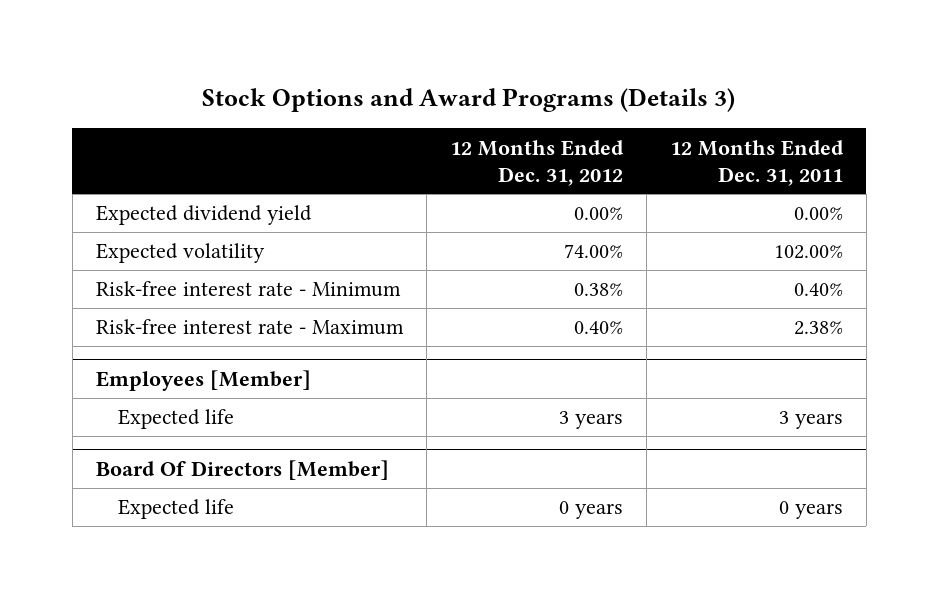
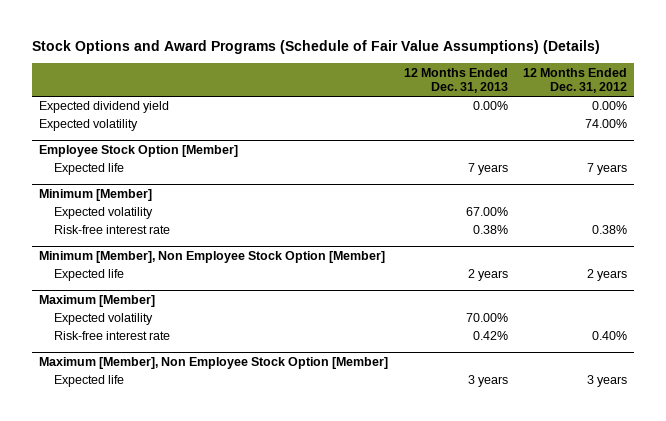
- Stock Options and Award Programs (Details 3)
+ Stock Options and Award Programs (Schedule of Fair Value Assumptions) (Details)
- | 12 Months Ended Dec. 31, 2012 | 12 Months Ended Dec. 31, 2011
+ | 12 Months Ended Dec. 31, 2013 | 12 Months Ended Dec. 31, 2012
- Risk-free interest rate - Minimum | 0.38% | 0.40%
- Risk-free interest rate - Maximum | 0.40% | 2.38%
- Employees [Member]
+ Employee Stock Option [Member]
+ Expected life | 7 years | 7 years
+ Minimum [Member]
+ Expected volatility | 67.00% |
+ Risk-free interest rate | 0.38% | 0.38%
+ Minimum [Member], Non Employee Stock Option [Member]
+ Expected life | 2 years | 2 years
+ Maximum [Member]
+ Expected volatility | 70.00% |
+ Risk-free interest rate | 0.42% | 0.40%
+ Maximum [Member], Non Employee Stock Option [Member]
- Board Of Directors [Member]
- Expected life | 0 years | 0 years

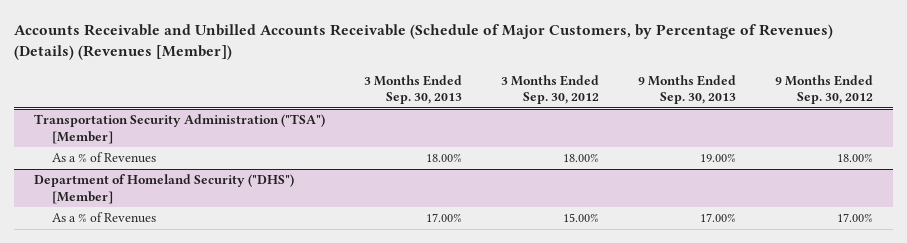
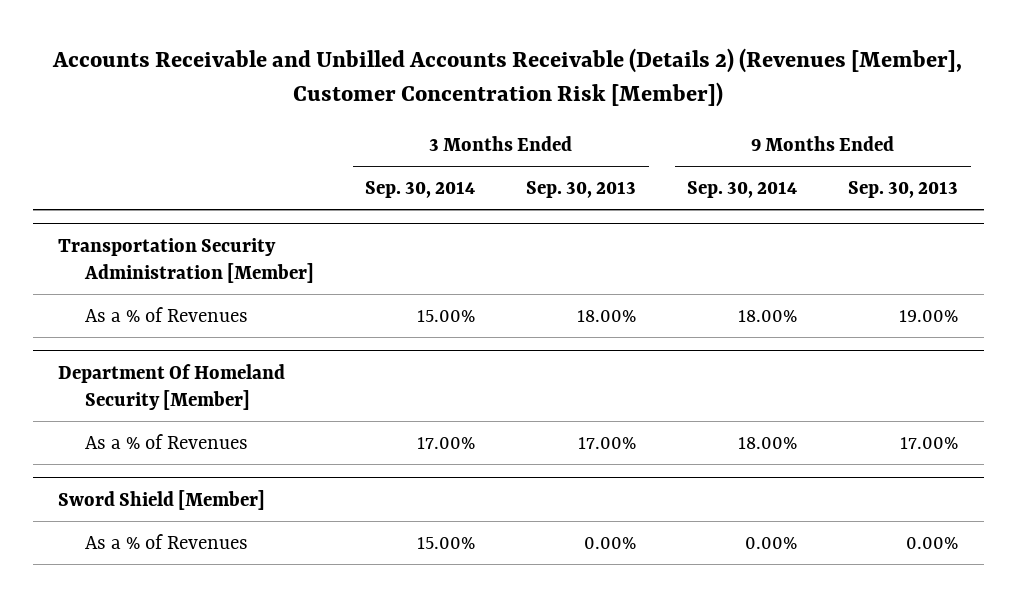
- Accounts Receivable and Unbilled Accounts Receivable (Schedule of Major Customers, by Percentage of Revenues) (Details) (Revenues [Member])
+ Accounts Receivable and Unbilled Accounts Receivable (Details 2) (Revenues [Member], Customer Concentration Risk [Member])
- | 3 Months Ended Sep. 30, 2013 | 3 Months Ended Sep. 30, 2012 | 9 Months Ended Sep. 30, 2013 | 9 Months Ended Sep. 30, 2012
+ | 3 Months Ended Sep. 30, 2014 | 3 Months Ended Sep. 30, 2013 | 9 Months Ended Sep. 30, 2014 | 9 Months Ended Sep. 30, 2013
- Transportation Security Administration ("TSA") [Member]
+ Transportation Security Administration [Member]
- Department of Homeland Security ("DHS") [Member]
+ Department Of Homeland Security [Member]
+ Sword Shield [Member]
+ As a % of Revenues | 15.00% | 0.00% | 0.00% | 0.00%

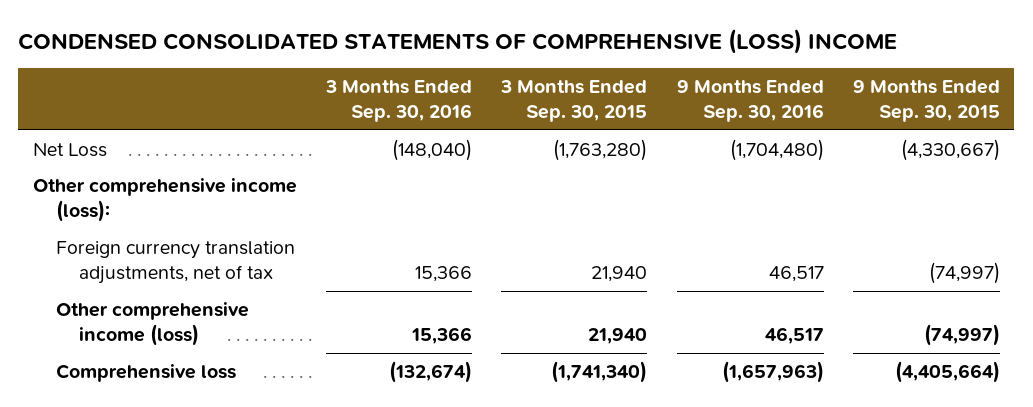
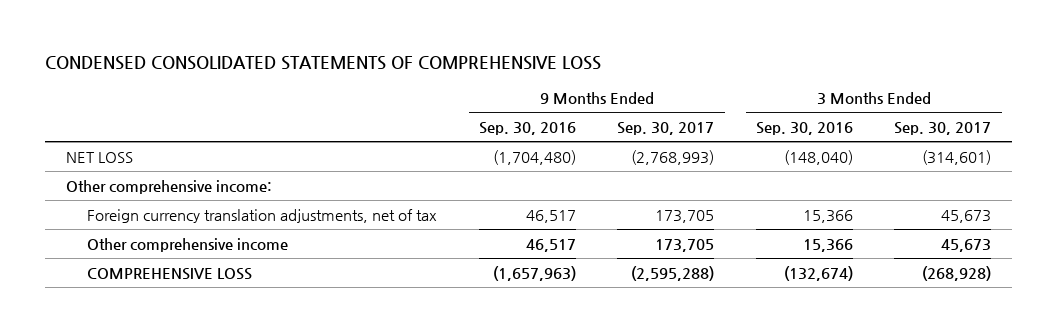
- CONDENSED CONSOLIDATED STATEMENTS OF COMPREHENSIVE (LOSS) INCOME
+ CONDENSED CONSOLIDATED STATEMENTS OF COMPREHENSIVE LOSS
- | 3 Months Ended Sep. 30, 2016 | 3 Months Ended Sep. 30, 2015 | 9 Months Ended Sep. 30, 2016 | 9 Months Ended Sep. 30, 2015
+ | 9 Months Ended Sep. 30, 2016 | 9 Months Ended Sep. 30, 2017 | 3 Months Ended Sep. 30, 2016 | 3 Months Ended Sep. 30, 2017
- Net Loss | (148,040) | (1,763,280) | (1,704,480) | (4,330,667)
- Other comprehensive income (loss):
+ NET LOSS | (1,704,480) | (2,768,993) | (148,040) | (314,601)
+ Other comprehensive income:
- Other comprehensive income (loss) | 15,366 | 21,940 | 46,517 | (74,997)
- Comprehensive loss | (132,674) | (1,741,340) | (1,657,963) | (4,405,664)
+ Other comprehensive income | 46,517 | 173,705 | 15,366 | 45,673
+ COMPREHENSIVE LOSS | (1,657,963) | (2,595,288) | (132,674) | (268,928)

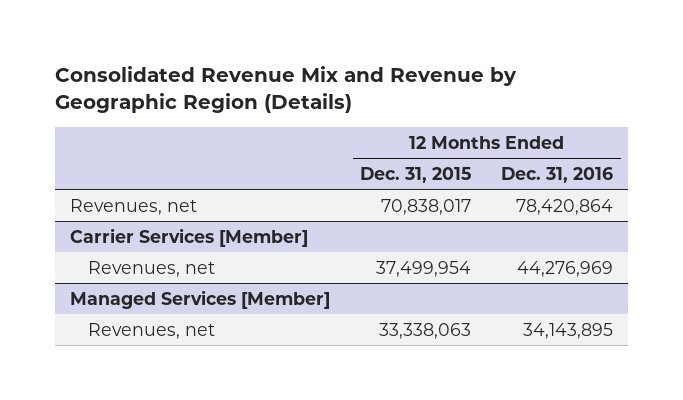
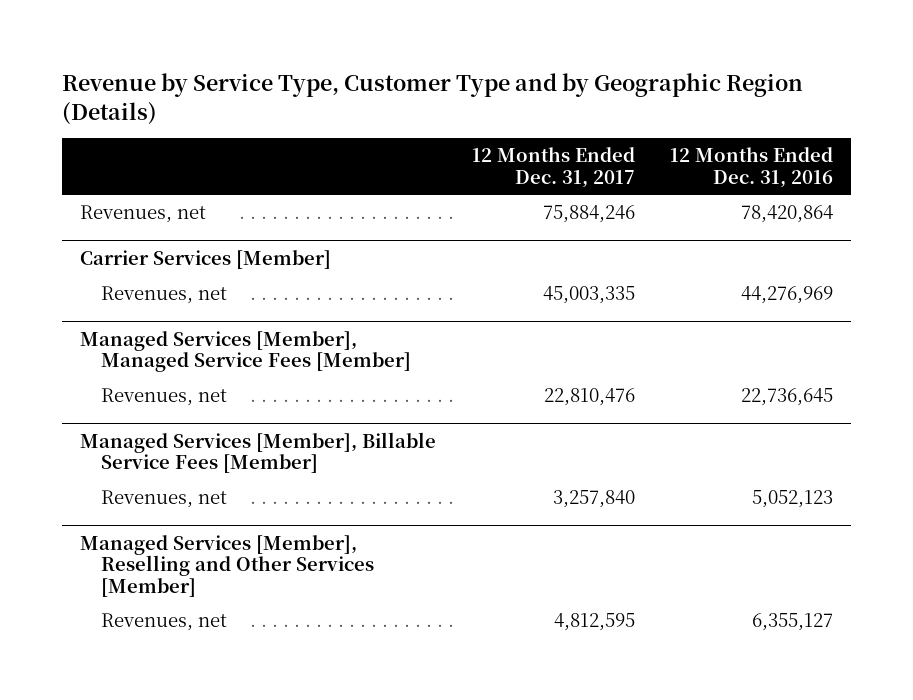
- Consolidated Revenue Mix and Revenue by Geographic Region (Details)
+ Revenue by Service Type, Customer Type and by Geographic Region (Details)
- | 12 Months Ended Dec. 31, 2015 | 12 Months Ended Dec. 31, 2016
+ | 12 Months Ended Dec. 31, 2017 | 12 Months Ended Dec. 31, 2016
- Managed Services [Member]
- Revenues, net | 33,338,063 | 34,143,895
+ Managed Services [Member], Managed Service Fees [Member]
+ Revenues, net | 22,810,476 | 22,736,645
+ Managed Services [Member], Billable Service Fees [Member]
+ Revenues, net | 3,257,840 | 5,052,123
+ Managed Services [Member], Reselling and Other Services [Member]
+ Revenues, net | 4,812,595 | 6,355,127

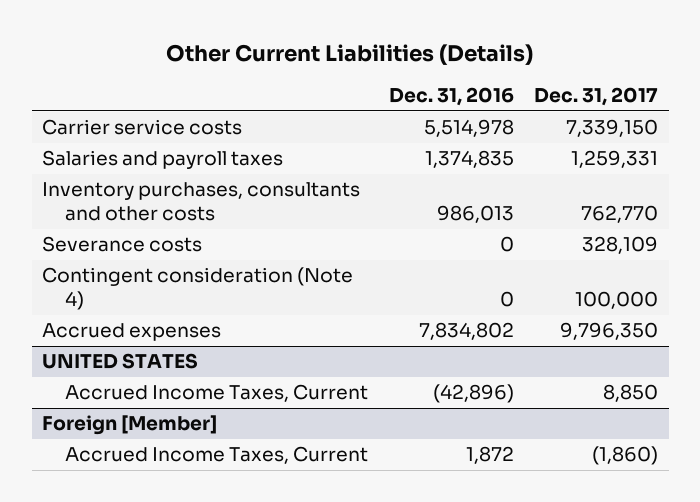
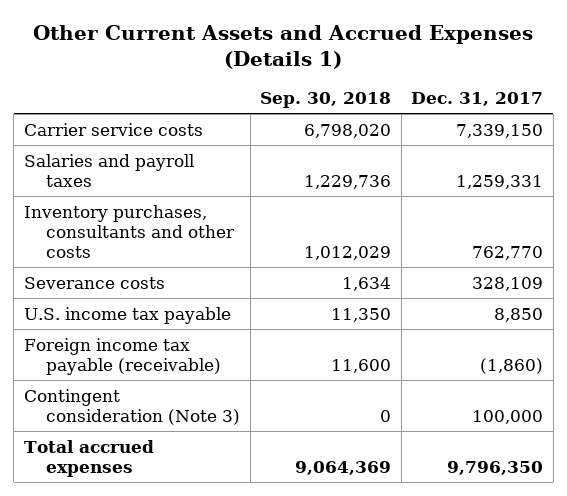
- Other Current Liabilities (Details)
+ Other Current Assets and Accrued Expenses (Details 1)
- | Dec. 31, 2016 | Dec. 31, 2017
+ | Sep. 30, 2018 | Dec. 31, 2017
- Contingent consideration (Note 4) | 0 | 100,000
- Accrued expenses | 7,834,802 | 9,796,350
- UNITED STATES
- Accrued Income Taxes, Current | (42,896) | 8,850
- Foreign [Member]
- Accrued Income Taxes, Current | 1,872 | (1,860)
+ U.S. income tax payable | 11,350 | 8,850
+ Foreign income tax payable (receivable) | 11,600 | (1,860)
+ Contingent consideration (Note 3) | 0 | 100,000
+ Total accrued expenses | 9,064,369 | 9,796,350

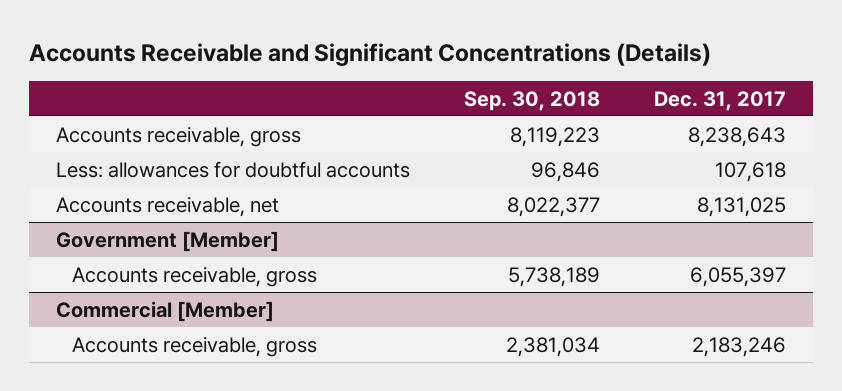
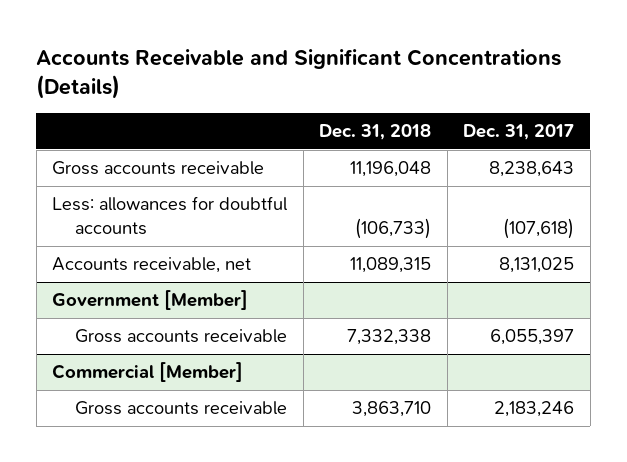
- | Sep. 30, 2018 | Dec. 31, 2017
+ | Dec. 31, 2018 | Dec. 31, 2017
- Accounts receivable, gross | 8,119,223 | 8,238,643
- Less: allowances for doubtful accounts | 96,846 | 107,618
+ Gross accounts receivable | 11,196,048 | 8,238,643
+ Less: allowances for doubtful accounts | (106,733) | (107,618)
@ Government [Member]
- Accounts receivable, gross | 5,738,189 | 6,055,397
+ Gross accounts receivable | 7,332,338 | 6,055,397
@ Commercial [Member]
- Accounts receivable, gross | 2,381,034 | 2,183,246
+ Gross accounts receivable | 3,863,710 | 2,183,246

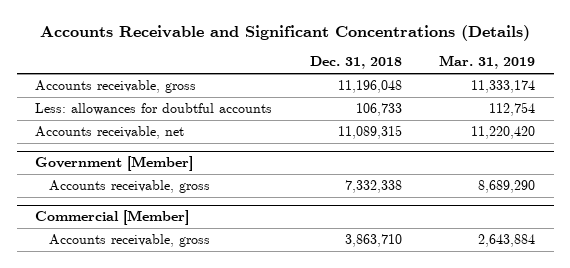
- | Dec. 31, 2018 | Dec. 31, 2017
+ | Dec. 31, 2018 | Mar. 31, 2019
- Gross accounts receivable | 11,196,048 | 8,238,643
- Less: allowances for doubtful accounts | (106,733) | (107,618)
+ Accounts receivable, gross | 11,196,048 | 11,333,174
+ Less: allowances for doubtful accounts | 106,733 | 112,754
@ Government [Member]
- Gross accounts receivable | 7,332,338 | 6,055,397
+ Accounts receivable, gross | 7,332,338 | 8,689,290
@ Commercial [Member]
- Gross accounts receivable | 3,863,710 | 2,183,246
+ Accounts receivable, gross | 3,863,710 | 2,643,884

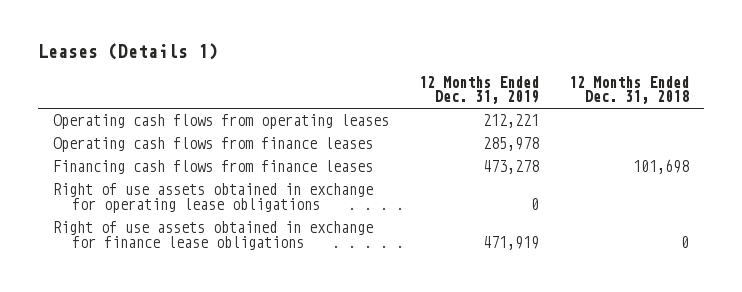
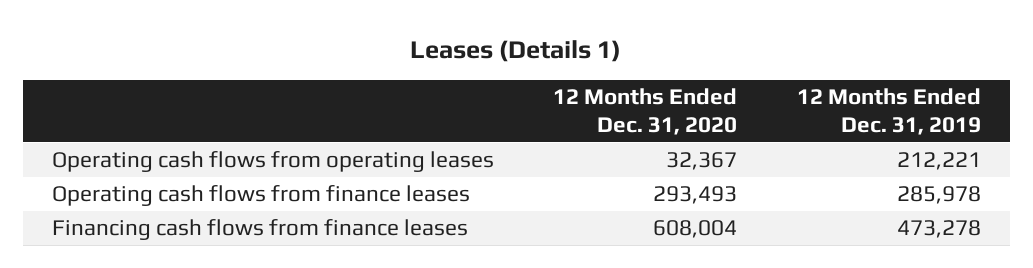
- | 12 Months Ended Dec. 31, 2019 | 12 Months Ended Dec. 31, 2018
+ | 12 Months Ended Dec. 31, 2020 | 12 Months Ended Dec. 31, 2019
- Right of use assets obtained in exchange for operating lease obligations | 0 |
- Right of use assets obtained in exchange for finance lease obligations | 471,919 | 0

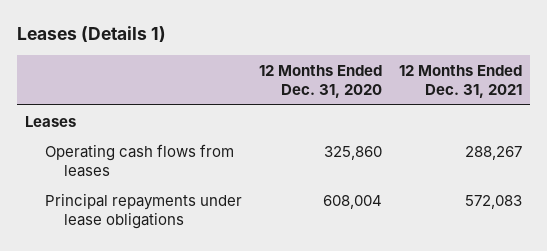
- | 12 Months Ended Dec. 31, 2020 | 12 Months Ended Dec. 31, 2019
+ | 12 Months Ended Dec. 31, 2020 | 12 Months Ended Dec. 31, 2021
- Operating cash flows from operating leases | 32,367 | 212,221
- Operating cash flows from finance leases | 293,493 | 285,978
- Financing cash flows from finance leases | 608,004 | 473,278
+ Leases
+ Operating cash flows from leases | 325,860 | 288,267
+ Principal repayments under lease obligations | 608,004 | 572,083

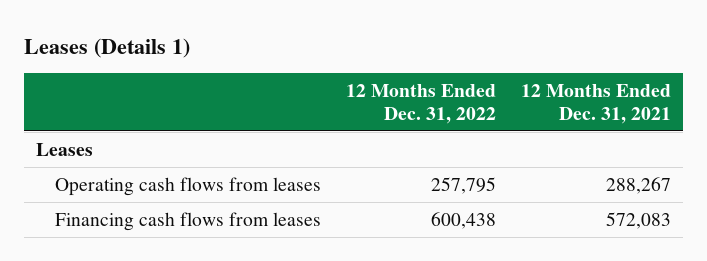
- | 12 Months Ended Dec. 31, 2020 | 12 Months Ended Dec. 31, 2021
+ | 12 Months Ended Dec. 31, 2022 | 12 Months Ended Dec. 31, 2021
- Principal repayments under lease obligations | 608,004 | 572,083
+ Financing cash flows from leases | 600,438 | 572,083

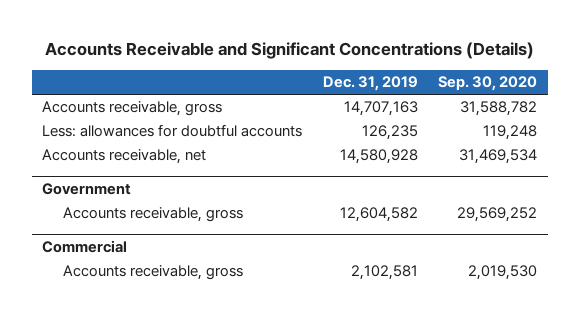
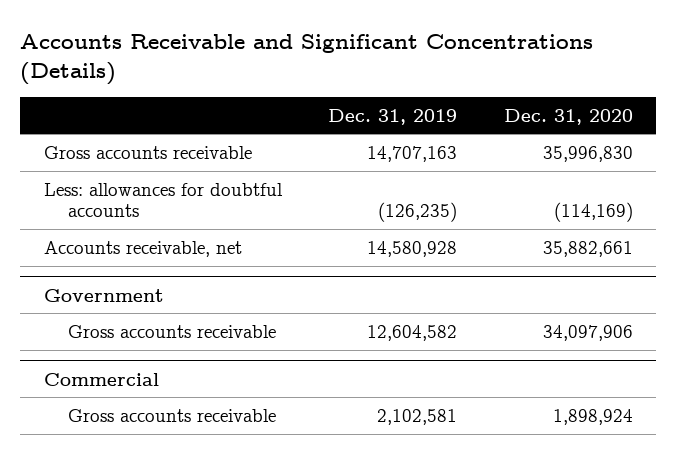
- | Dec. 31, 2019 | Sep. 30, 2020
+ | Dec. 31, 2019 | Dec. 31, 2020
- Accounts receivable, gross | 14,707,163 | 31,588,782
- Less: allowances for doubtful accounts | 126,235 | 119,248
+ Gross accounts receivable | 14,707,163 | 35,996,830
+ Less: allowances for doubtful accounts | (126,235) | (114,169)
@ Government
- Accounts receivable, gross | 12,604,582 | 29,569,252
+ Gross accounts receivable | 12,604,582 | 34,097,906
@ Commercial
- Accounts receivable, gross | 2,102,581 | 2,019,530
+ Gross accounts receivable | 2,102,581 | 1,898,924

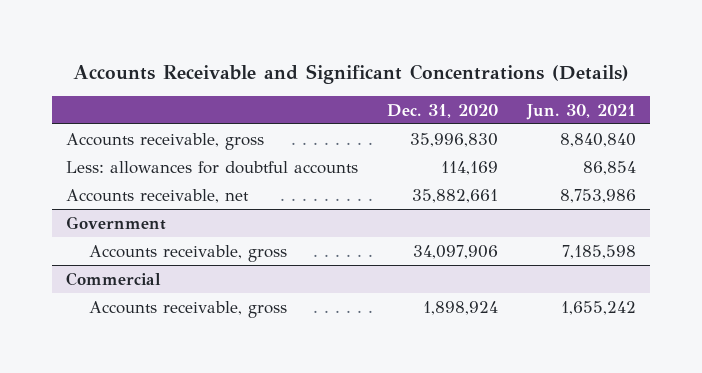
- | Dec. 31, 2019 | Dec. 31, 2020
+ | Dec. 31, 2020 | Jun. 30, 2021
- Gross accounts receivable | 14,707,163 | 35,996,830
- Less: allowances for doubtful accounts | (126,235) | (114,169)
+ Accounts receivable, gross | 35,996,830 | 8,840,840
+ Less: allowances for doubtful accounts | 114,169 | 86,854
@ Government
- Gross accounts receivable | 12,604,582 | 34,097,906
+ Accounts receivable, gross | 34,097,906 | 7,185,598
@ Commercial
- Gross accounts receivable | 2,102,581 | 1,898,924
+ Accounts receivable, gross | 1,898,924 | 1,655,242

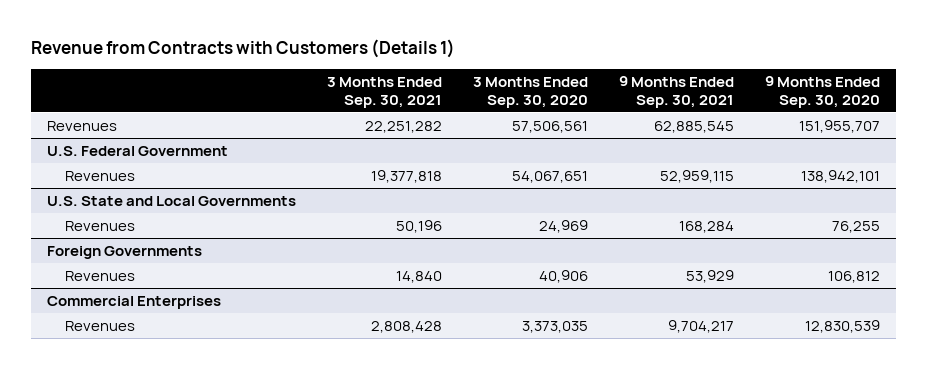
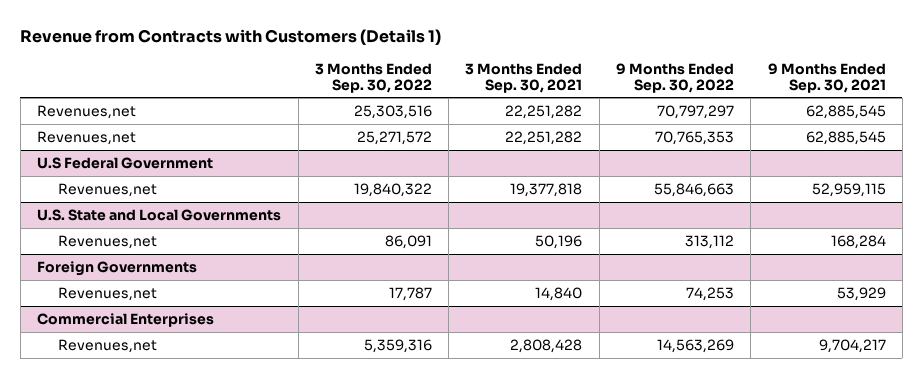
- | 3 Months Ended Sep. 30, 2021 | 3 Months Ended Sep. 30, 2020 | 9 Months Ended Sep. 30, 2021 | 9 Months Ended Sep. 30, 2020
+ | 3 Months Ended Sep. 30, 2022 | 3 Months Ended Sep. 30, 2021 | 9 Months Ended Sep. 30, 2022 | 9 Months Ended Sep. 30, 2021
- Revenues | 22,251,282 | 57,506,561 | 62,885,545 | 151,955,707
- U.S. Federal Government
- Revenues | 19,377,818 | 54,067,651 | 52,959,115 | 138,942,101
+ Revenues,net | 25,303,516 | 22,251,282 | 70,797,297 | 62,885,545
+ Revenues,net | 25,271,572 | 22,251,282 | 70,765,353 | 62,885,545
+ U.S Federal Government
+ Revenues,net | 19,840,322 | 19,377,818 | 55,846,663 | 52,959,115
@ U.S. State and Local Governments
- Revenues | 50,196 | 24,969 | 168,284 | 76,255
+ Revenues,net | 86,091 | 50,196 | 313,112 | 168,284
@ Foreign Governments
- Revenues | 14,840 | 40,906 | 53,929 | 106,812
+ Revenues,net | 17,787 | 14,840 | 74,253 | 53,929
@ Commercial Enterprises
- Revenues | 2,808,428 | 3,373,035 | 9,704,217 | 12,830,539
+ Revenues,net | 5,359,316 | 2,808,428 | 14,563,269 | 9,704,217

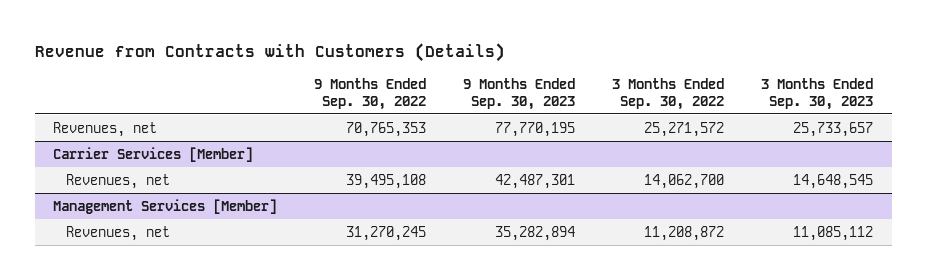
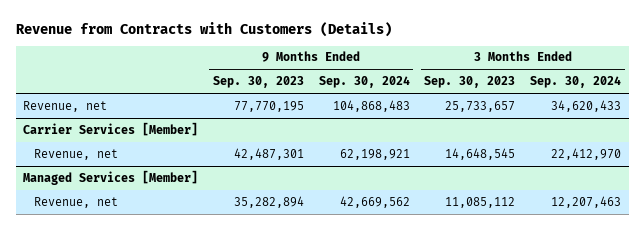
- | 9 Months Ended Sep. 30, 2022 | 9 Months Ended Sep. 30, 2023 | 3 Months Ended Sep. 30, 2022 | 3 Months Ended Sep. 30, 2023
+ | 9 Months Ended Sep. 30, 2023 | 9 Months Ended Sep. 30, 2024 | 3 Months Ended Sep. 30, 2023 | 3 Months Ended Sep. 30, 2024
- Revenues, net | 70,765,353 | 77,770,195 | 25,271,572 | 25,733,657
+ Revenue, net | 77,770,195 | 104,868,483 | 25,733,657 | 34,620,433
@ Carrier Services [Member]
- Revenues, net | 39,495,108 | 42,487,301 | 14,062,700 | 14,648,545
- Management Services [Member]
- Revenues, net | 31,270,245 | 35,282,894 | 11,208,872 | 11,085,112
@ Carrier Services [Member]
+ Revenue, net | 42,487,301 | 62,198,921 | 14,648,545 | 22,412,970
+ Managed Services [Member]
+ Revenue, net | 35,282,894 | 42,669,562 | 11,085,112 | 12,207,463

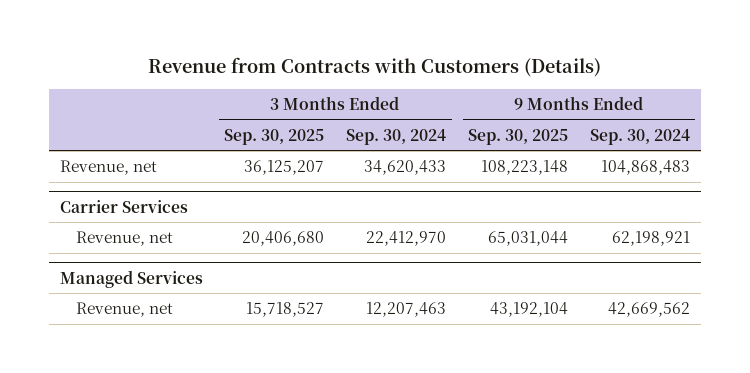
- | 9 Months Ended Sep. 30, 2023 | 9 Months Ended Sep. 30, 2024 | 3 Months Ended Sep. 30, 2023 | 3 Months Ended Sep. 30, 2024
+ | 3 Months Ended Sep. 30, 2025 | 3 Months Ended Sep. 30, 2024 | 9 Months Ended Sep. 30, 2025 | 9 Months Ended Sep. 30, 2024
- Carrier Services [Member]
+ Carrier Services
- Managed Services [Member]
+ Managed Services

